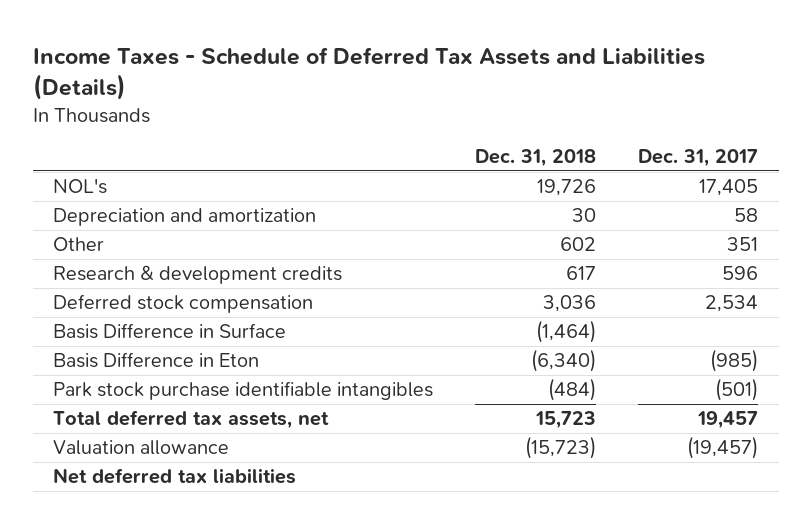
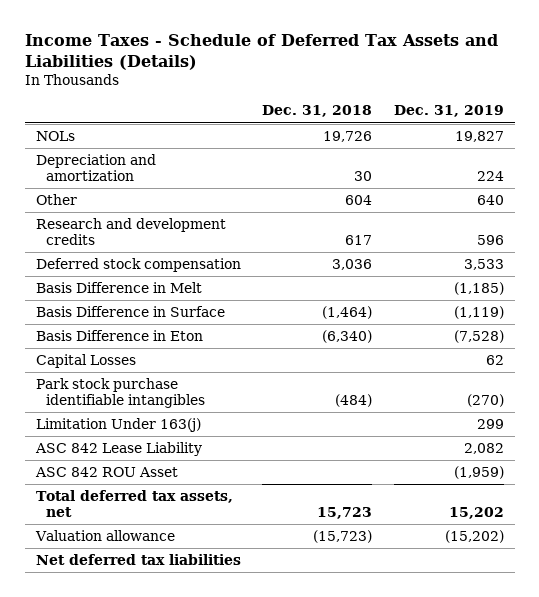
- | Dec. 31, 2018 | Dec. 31, 2017
+ | Dec. 31, 2018 | Dec. 31, 2019
- NOL's | 19,726 | 17,405
+ NOLs | 19,726 | 19,827
- Other | 602 | 351
- Research & development credits | 617 | 596
+ Other | 604 | 640
+ Research and development credits | 617 | 596
+ Basis Difference in Melt | | (1,185)
+ Capital Losses | | 62
+ Limitation Under 163(j) | | 299
+ ASC 842 Lease Liability | | 2,082
+ ASC 842 ROU Asset | | (1,959)

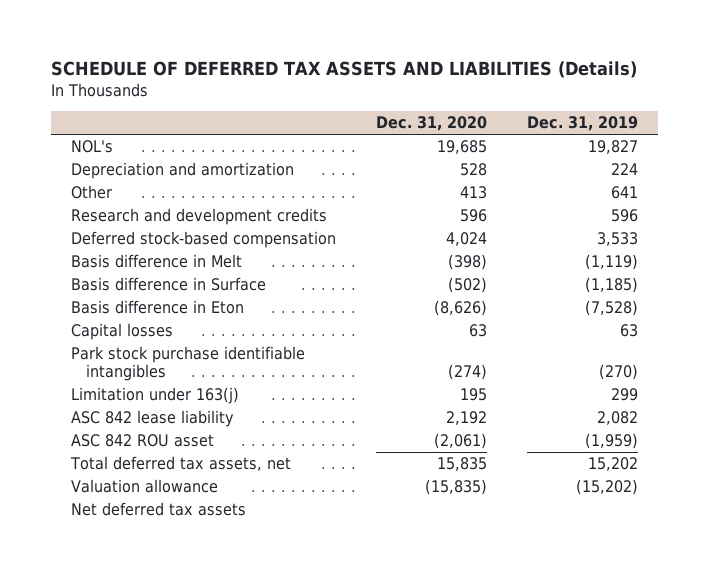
- Income Taxes - Schedule of Deferred Tax Assets and Liabilities (Details)
+ SCHEDULE OF DEFERRED TAX ASSETS AND LIABILITIES (Details)
- | Dec. 31, 2018 | Dec. 31, 2019
+ | Dec. 31, 2020 | Dec. 31, 2019
- NOLs | 19,726 | 19,827
+ NOL's | 19,685 | 19,827
- Other | 604 | 640
+ Other | 413 | 641
- Deferred stock compensation | 3,036 | 3,533
- Basis Difference in Melt | | (1,185)
- Basis Difference in Surface | (1,464) | (1,119)
- Basis Difference in Eton | (6,340) | (7,528)
- Capital Losses | | 62
+ Deferred stock-based compensation | 4,024 | 3,533
+ Basis difference in Melt | (398) | (1,119)
+ Basis difference in Surface | (502) | (1,185)
+ Basis difference in Eton | (8,626) | (7,528)
+ Capital losses | 63 | 63
- Limitation Under 163(j) | | 299
- ASC 842 Lease Liability | | 2,082
- ASC 842 ROU Asset | | (1,959)
+ Limitation under 163(j) | 195 | 299
+ ASC 842 lease liability | 2,192 | 2,082
+ ASC 842 ROU asset | (2,061) | (1,959)
- Net deferred tax liabilities
+ Net deferred tax assets

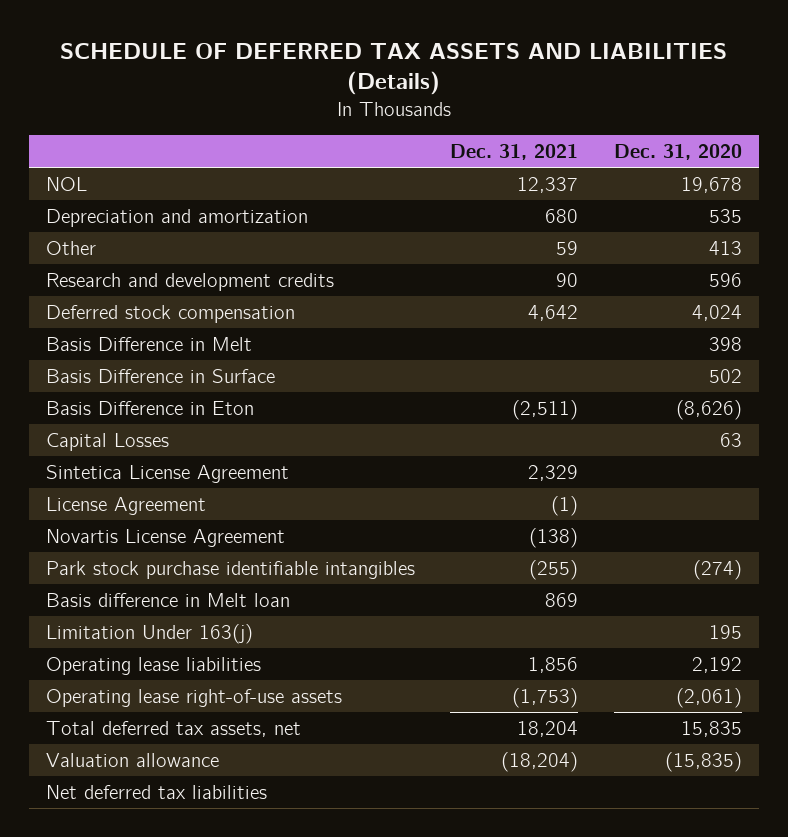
- | Dec. 31, 2020 | Dec. 31, 2019
+ | Dec. 31, 2021 | Dec. 31, 2020
- NOL's | 19,685 | 19,827
- Depreciation and amortization | 528 | 224
+ NOL | 12,337 | 19,678
+ Depreciation and amortization | 680 | 535
- Deferred stock-based compensation | 4,024 | 3,533
- Basis difference in Melt | (398) | (1,119)
- Basis difference in Surface | (502) | (1,185)
- Basis difference in Eton | (8,626) | (7,528)
- Capital losses | 63 | 63
+ Deferred stock compensation | 4,642 | 4,024
+ Basis Difference in Melt | | 398
+ Basis Difference in Surface | | 502
+ Basis Difference in Eton | (2,511) | (8,626)
+ Capital Losses | | 63
+ Sintetica License Agreement | 2,329 |
+ License Agreement | (1) |
+ Novartis License Agreement | (138) |
- Limitation under 163(j) | 195 | 299
- ASC 842 lease liability | 2,192 | 2,082
- ASC 842 ROU asset | (2,061) | (1,959)
+ Basis difference in Melt loan | 869 |
+ Limitation Under 163(j) | | 195
+ Operating lease liabilities | 1,856 | 2,192
+ Operating lease right-of-use assets | (1,753) | (2,061)
- Net deferred tax assets
+ Net deferred tax liabilities

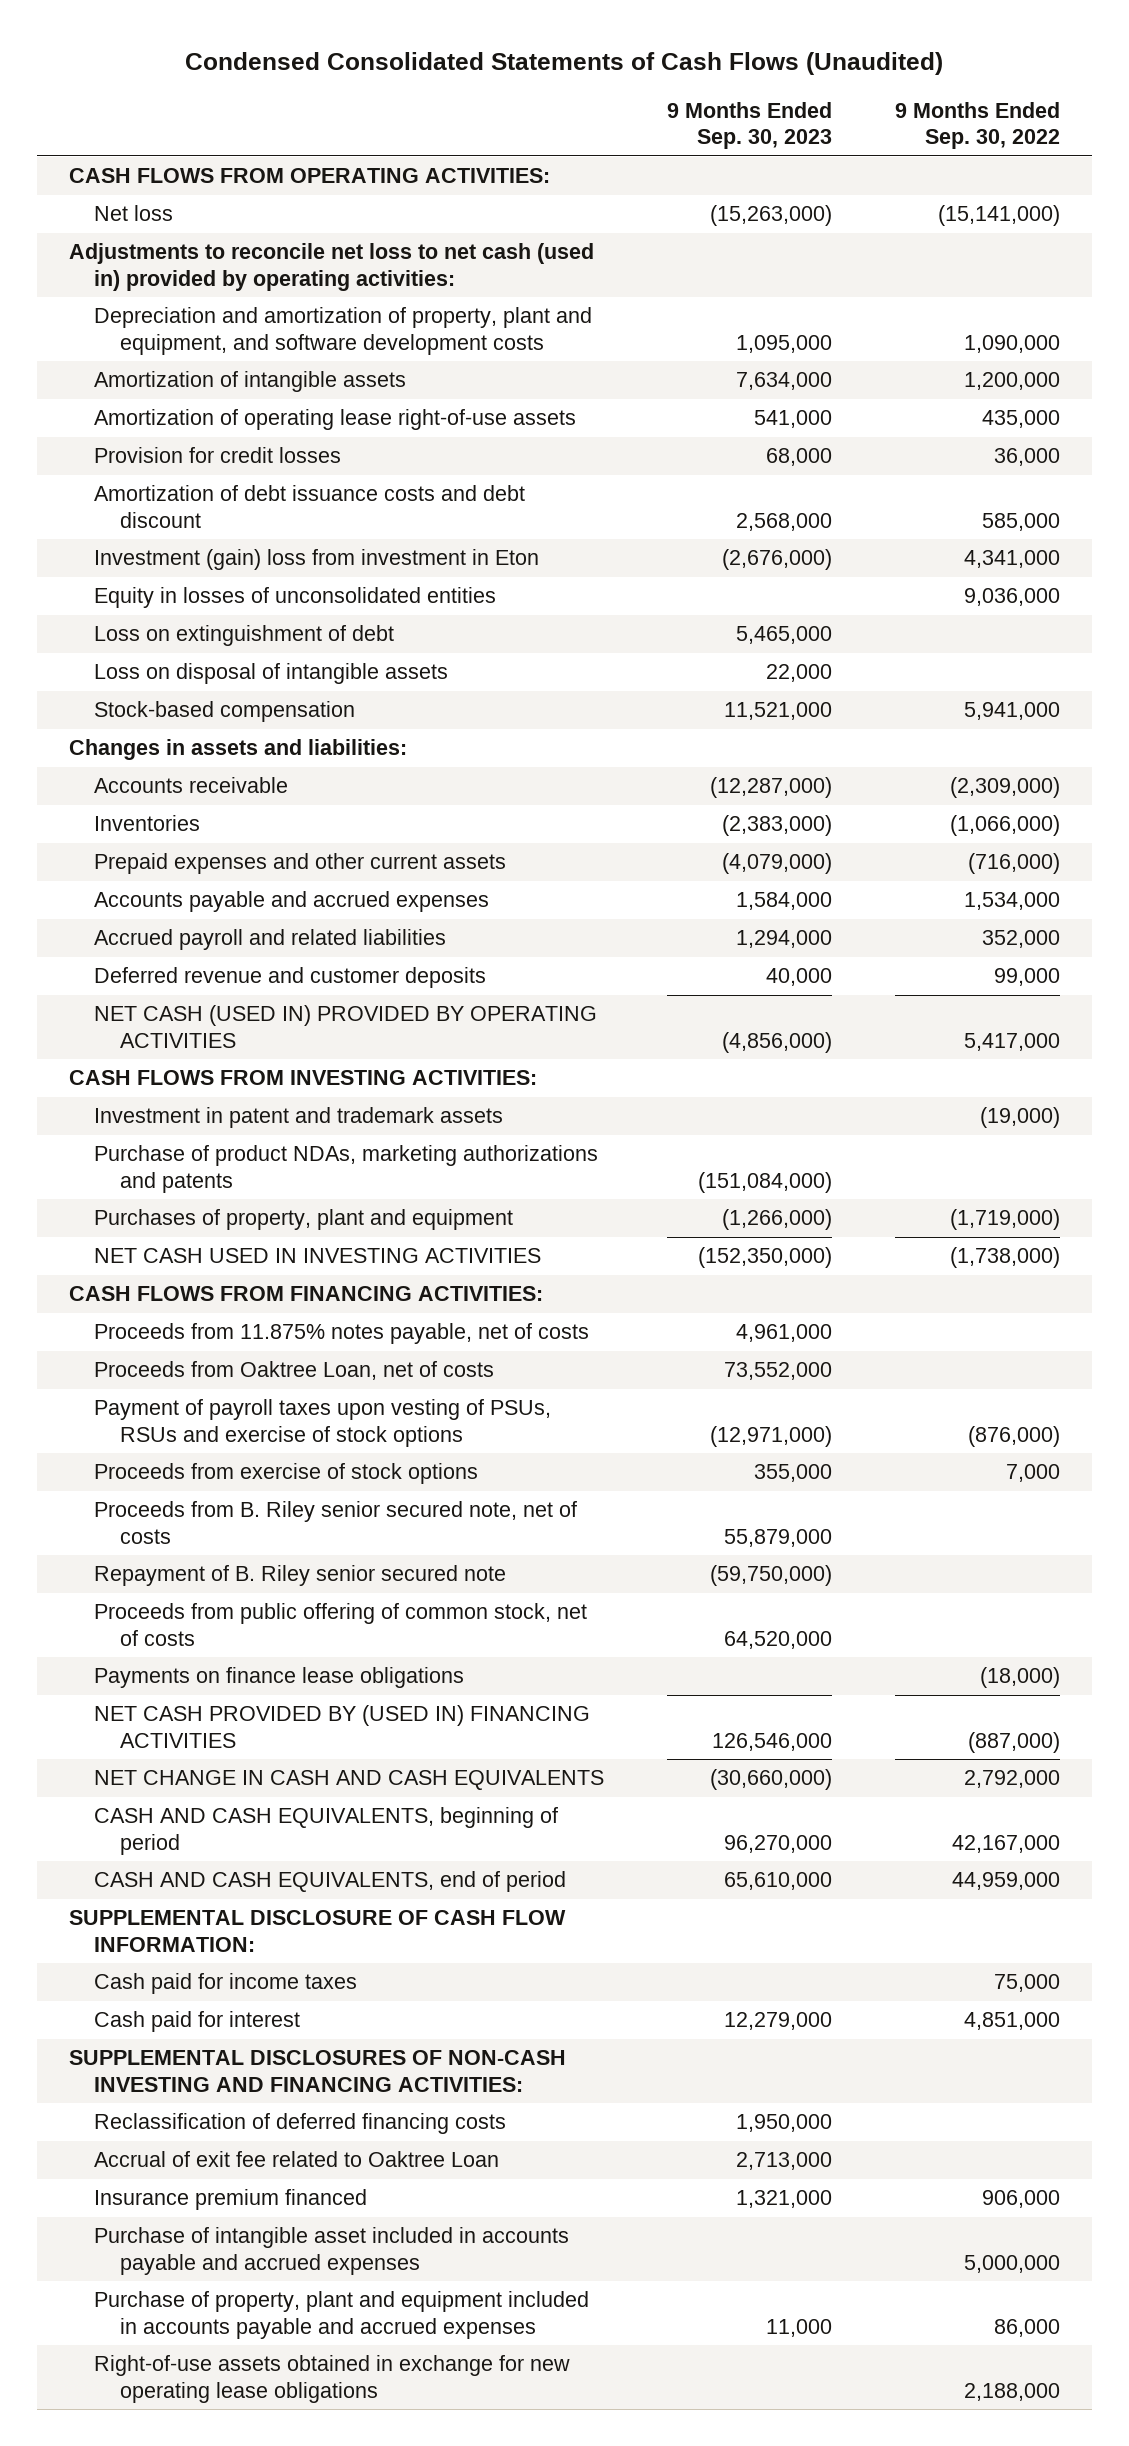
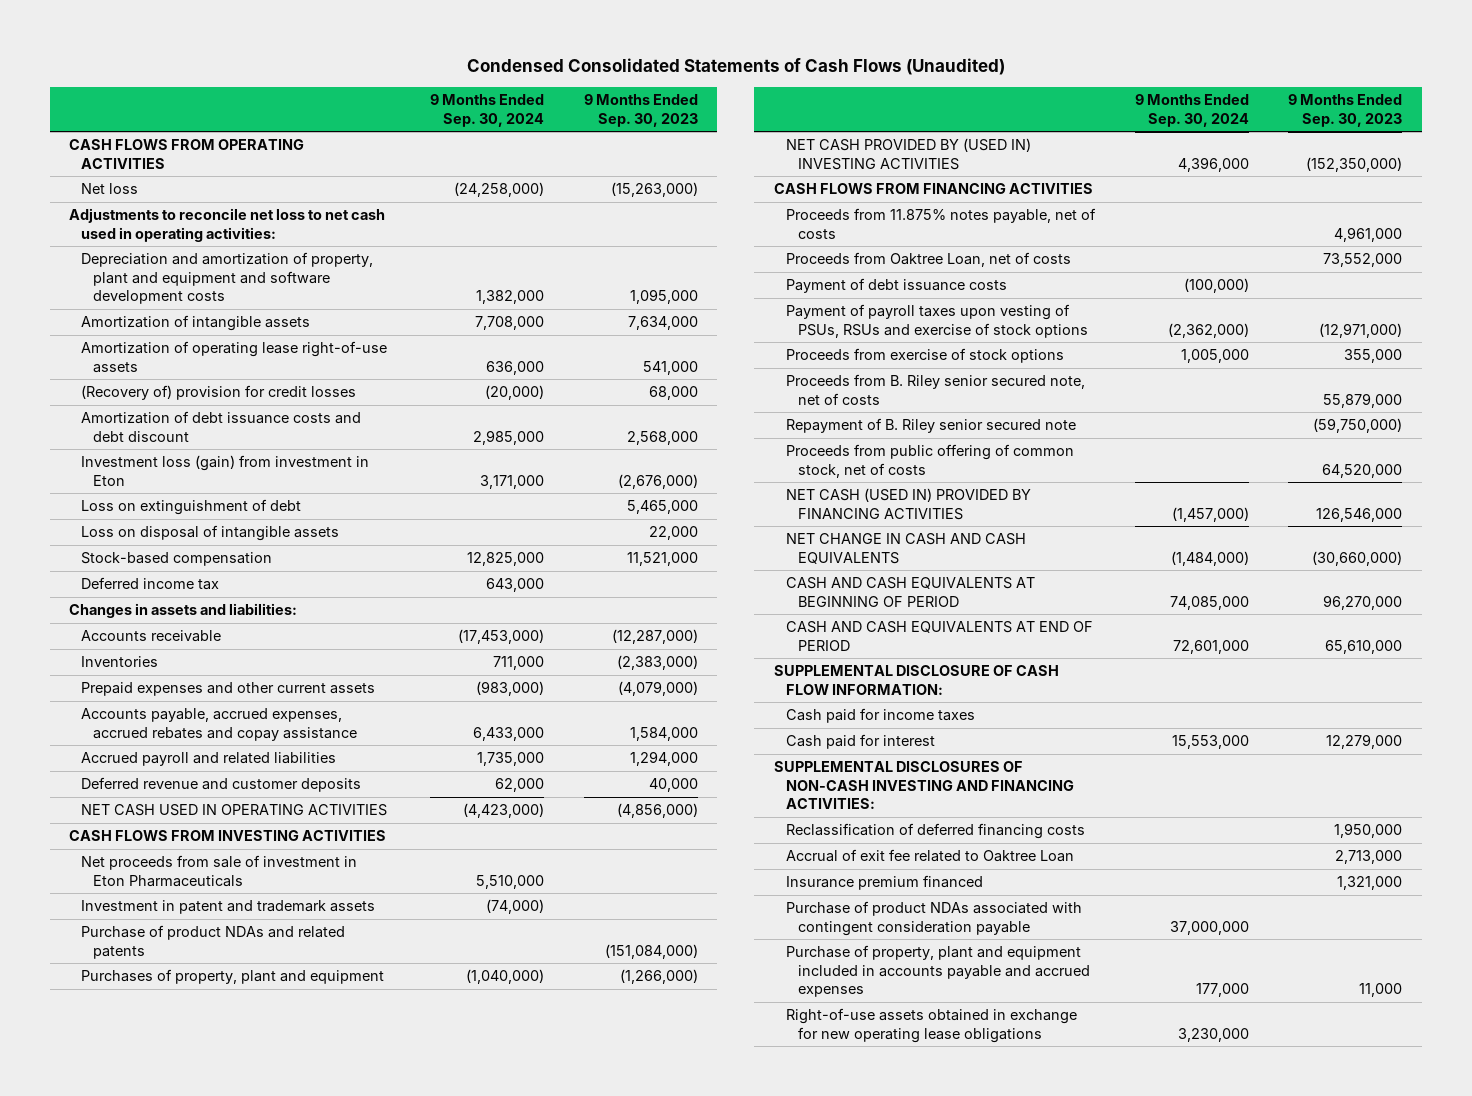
- | 9 Months Ended Sep. 30, 2023 | 9 Months Ended Sep. 30, 2022
+ | 9 Months Ended Sep. 30, 2024 | 9 Months Ended Sep. 30, 2023
- CASH FLOWS FROM OPERATING ACTIVITIES:
+ CASH FLOWS FROM OPERATING ACTIVITIES
- Adjustments to reconcile net loss to net cash (used in) provided by operating activities:
- Depreciation and amortization of property, plant and equipment, and software development costs | 1,095,000 | 1,090,000
+ Adjustments to reconcile net loss to net cash used in operating activities:
+ Depreciation and amortization of property, plant and equipment and software development costs | 1,382,000 | 1,095,000
- Provision for credit losses | 68,000 | 36,000
+ (Recovery of) provision for credit losses | (20,000) | 68,000
- Investment (gain) loss from investment in Eton | (2,676,000) | 4,341,000
- Equity in losses of unconsolidated entities | | 9,036,000
+ Investment loss (gain) from investment in Eton | 3,171,000 | (2,676,000)
+ Deferred income tax | 643,000 |
- Accounts payable and accrued expenses | 1,584,000 | 1,534,000
+ Accounts payable, accrued expenses, accrued rebates and copay assistance | 6,433,000 | 1,584,000
- NET CASH (USED IN) PROVIDED BY OPERATING ACTIVITIES | (4,856,000) | 5,417,000
- CASH FLOWS FROM INVESTING ACTIVITIES:
+ NET CASH USED IN OPERATING ACTIVITIES | (4,423,000) | (4,856,000)
+ CASH FLOWS FROM INVESTING ACTIVITIES
+ Net proceeds from sale of investment in Eton Pharmaceuticals | 5,510,000 |
- Purchase of product NDAs, marketing authorizations and patents | (151,084,000) |
+ Purchase of product NDAs and related patents | | (151,084,000)
- NET CASH USED IN INVESTING ACTIVITIES | (152,350,000) | (1,738,000)
- CASH FLOWS FROM FINANCING ACTIVITIES:
+ NET CASH PROVIDED BY (USED IN) INVESTING ACTIVITIES | 4,396,000 | (152,350,000)
+ CASH FLOWS FROM FINANCING ACTIVITIES
+ Payment of debt issuance costs | (100,000) |
- Payments on finance lease obligations | | (18,000)
- NET CASH PROVIDED BY (USED IN) FINANCING ACTIVITIES | 126,546,000 | (887,000)
+ NET CASH (USED IN) PROVIDED BY FINANCING ACTIVITIES | (1,457,000) | 126,546,000
- CASH AND CASH EQUIVALENTS, beginning of period | 96,270,000 | 42,167,000
- CASH AND CASH EQUIVALENTS, end of period | 65,610,000 | 44,959,000
+ CASH AND CASH EQUIVALENTS AT BEGINNING OF PERIOD | 74,085,000 | 96,270,000
+ CASH AND CASH EQUIVALENTS AT END OF PERIOD | 72,601,000 | 65,610,000
- Purchase of intangible asset included in accounts payable and accrued expenses | | 5,000,000
+ Purchase of product NDAs associated with contingent consideration payable | 37,000,000 |

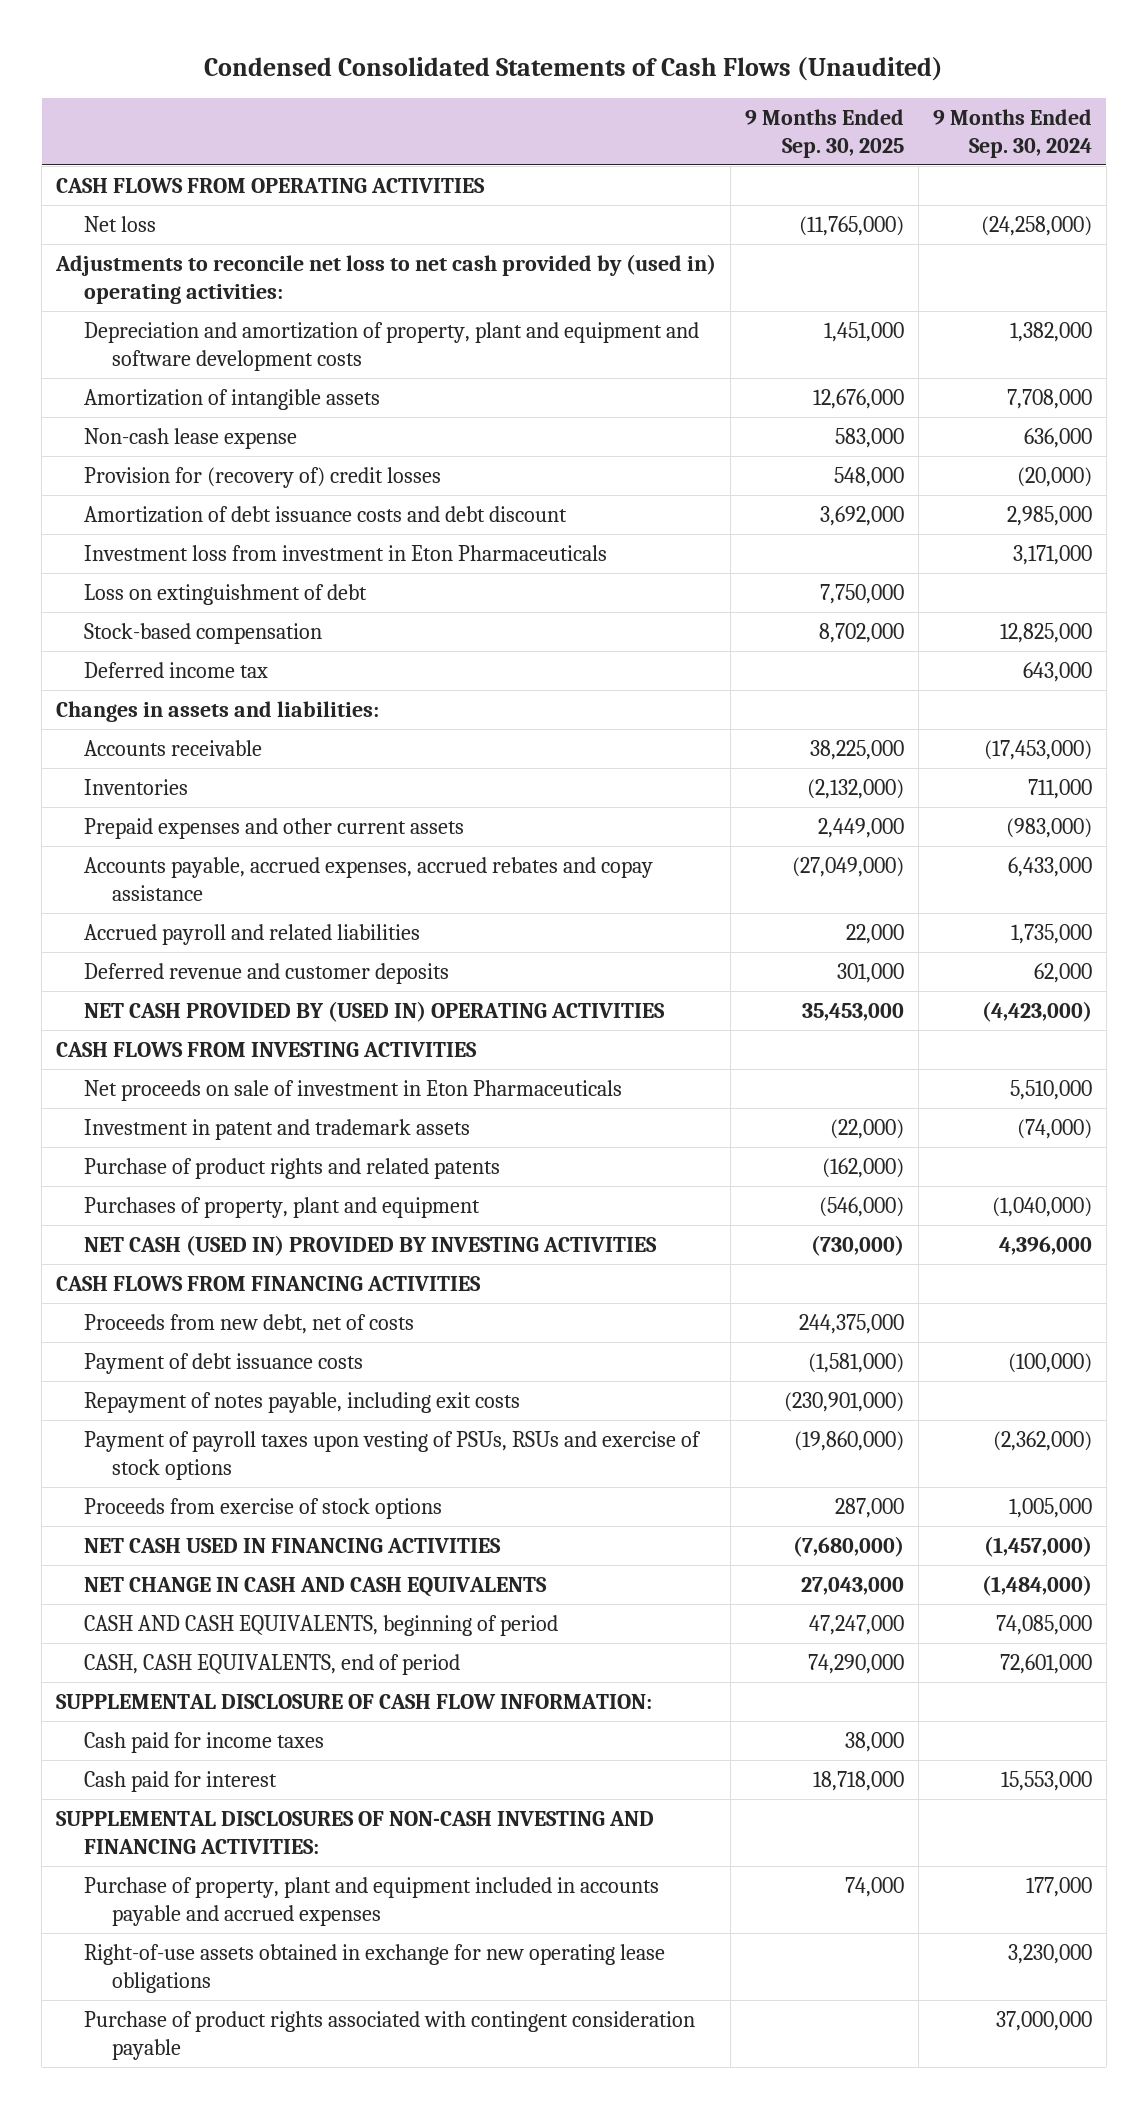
- | 9 Months Ended Sep. 30, 2024 | 9 Months Ended Sep. 30, 2023
+ | 9 Months Ended Sep. 30, 2025 | 9 Months Ended Sep. 30, 2024
- Adjustments to reconcile net loss to net cash used in operating activities:
+ Adjustments to reconcile net loss to net cash provided by (used in) operating activities:
- Amortization of operating lease right-of-use assets | 636,000 | 541,000
- (Recovery of) provision for credit losses | (20,000) | 68,000
+ Non-cash lease expense | 583,000 | 636,000
+ Provision for (recovery of) credit losses | 548,000 | (20,000)
- Investment loss (gain) from investment in Eton | 3,171,000 | (2,676,000)
+ Investment loss from investment in Eton Pharmaceuticals | | 3,171,000
- Loss on disposal of intangible assets | | 22,000
- NET CASH USED IN OPERATING ACTIVITIES | (4,423,000) | (4,856,000)
+ NET CASH PROVIDED BY (USED IN) OPERATING ACTIVITIES | 35,453,000 | (4,423,000)
- Net proceeds from sale of investment in Eton Pharmaceuticals | 5,510,000 |
+ Net proceeds on sale of investment in Eton Pharmaceuticals | | 5,510,000
- Purchase of product NDAs and related patents | | (151,084,000)
+ Purchase of product rights and related patents | (162,000) |
- NET CASH PROVIDED BY (USED IN) INVESTING ACTIVITIES | 4,396,000 | (152,350,000)
+ NET CASH (USED IN) PROVIDED BY INVESTING ACTIVITIES | (730,000) | 4,396,000
- Proceeds from 11.875% notes payable, net of costs | | 4,961,000
- Proceeds from Oaktree Loan, net of costs | | 73,552,000
+ Proceeds from new debt, net of costs | 244,375,000 |
+ Repayment of notes payable, including exit costs | (230,901,000) |
- Proceeds from B. Riley senior secured note, net of costs | | 55,879,000
- Repayment of B. Riley senior secured note | | (59,750,000)
- Proceeds from public offering of common stock, net of costs | | 64,520,000
- NET CASH (USED IN) PROVIDED BY FINANCING ACTIVITIES | (1,457,000) | 126,546,000
+ NET CASH USED IN FINANCING ACTIVITIES | (7,680,000) | (1,457,000)
- CASH AND CASH EQUIVALENTS AT BEGINNING OF PERIOD | 74,085,000 | 96,270,000
- CASH AND CASH EQUIVALENTS AT END OF PERIOD | 72,601,000 | 65,610,000
+ CASH AND CASH EQUIVALENTS, beginning of period | 47,247,000 | 74,085,000
+ CASH, CASH EQUIVALENTS, end of period | 74,290,000 | 72,601,000
- Reclassification of deferred financing costs | | 1,950,000
- Accrual of exit fee related to Oaktree Loan | | 2,713,000
- Insurance premium financed | | 1,321,000
- Purchase of product NDAs associated with contingent consideration payable | 37,000,000 |
+ Purchase of product rights associated with contingent consideration payable | | 37,000,000

